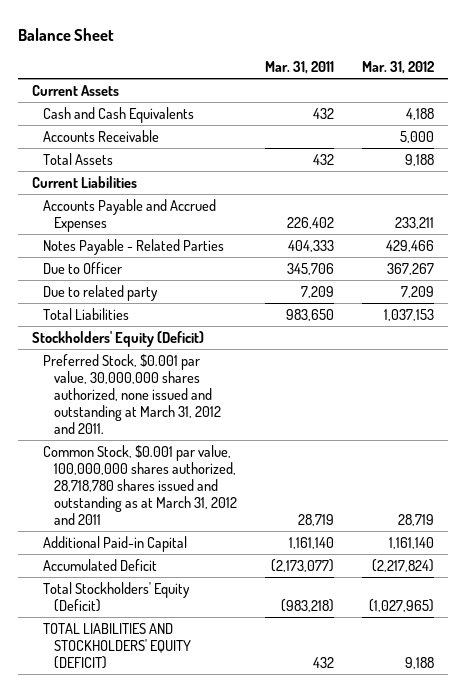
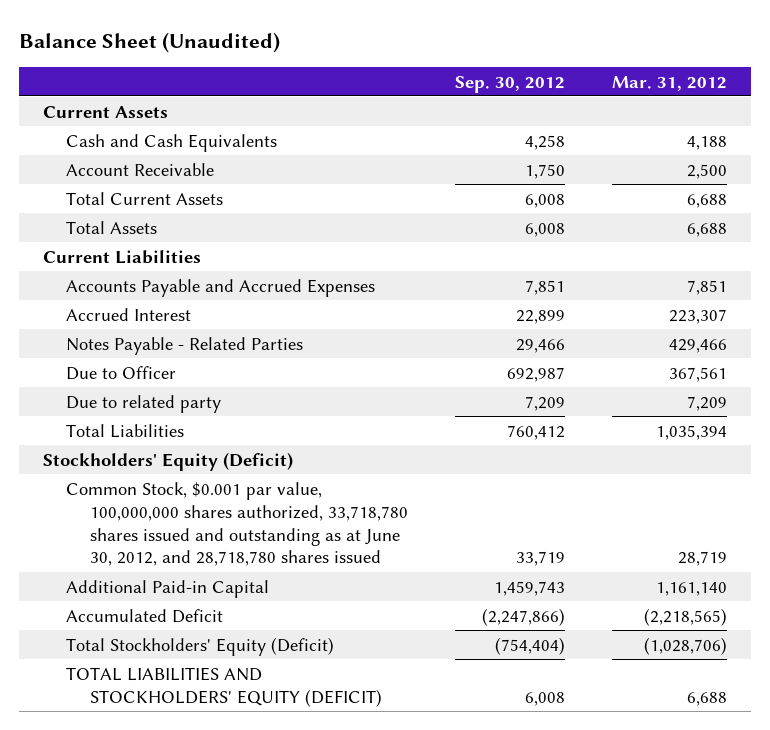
- Balance Sheet
+ Balance Sheet (Unaudited)
- | Mar. 31, 2011 | Mar. 31, 2012
+ | Sep. 30, 2012 | Mar. 31, 2012
- Accounts Receivable | | 5,000
- Total Assets | 432 | 9,188
+ Account Receivable | 1,750 | 2,500
+ Total Current Assets | 6,008 | 6,688
+ Total Assets | 6,008 | 6,688
- Accounts Payable and Accrued Expenses | 226,402 | 233,211
+ Accounts Payable and Accrued Expenses | 7,851 | 7,851
+ Accrued Interest | 22,899 | 223,307
- Due to Officer | 345,706 | 367,267
+ Due to Officer | 692,987 | 367,561
- Total Liabilities | 983,650 | 1,037,153
+ Total Liabilities | 760,412 | 1,035,394
- Preferred Stock, $0.001 par value, 30,000,000 shares authorized, none issued and outstanding at March 31, 2012 and 2011.
- Common Stock, $0.001 par value, 100,000,000 shares authorized, 28,718,780 shares issued and outstanding as at March 31, 2012 and 2011 | 28,719 | 28,719
+ Common Stock, $0.001 par value, 100,000,000 shares authorized, 33,718,780 shares issued and outstanding as at June 30, 2012, and 28,718,780 shares issued | 33,719 | 28,719
- Accumulated Deficit | (2,173,077) | (2,217,824)
- Total Stockholders' Equity (Deficit) | (983,218) | (1,027,965)
- TOTAL LIABILITIES AND STOCKHOLDERS' EQUITY (DEFICIT) | 432 | 9,188
+ Accumulated Deficit | (2,247,866) | (2,218,565)
+ Total Stockholders' Equity (Deficit) | (754,404) | (1,028,706)
+ TOTAL LIABILITIES AND STOCKHOLDERS' EQUITY (DEFICIT) | 6,008 | 6,688

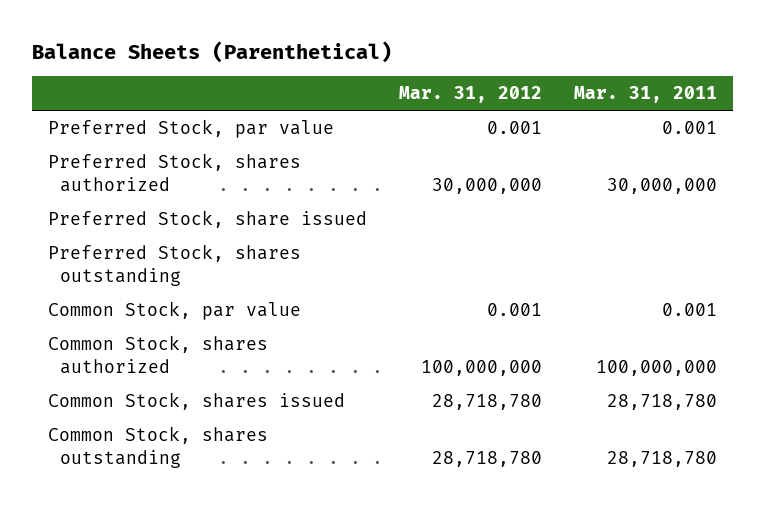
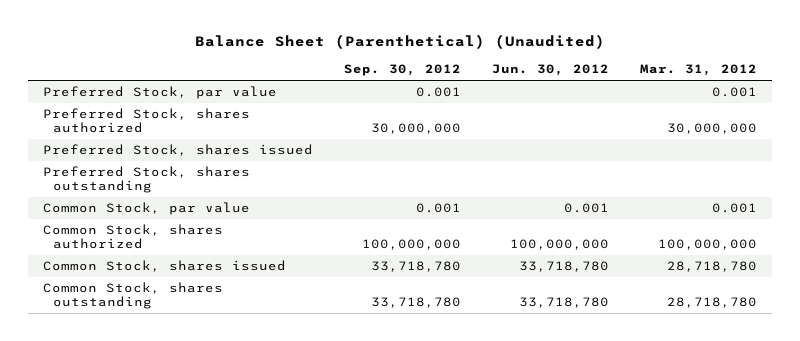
- Balance Sheets (Parenthetical)
+ Balance Sheet (Parenthetical) (Unaudited)
- | Mar. 31, 2012 | Mar. 31, 2011
+ | Sep. 30, 2012 | Jun. 30, 2012 | Mar. 31, 2012
- Preferred Stock, share issued
+ Preferred Stock, shares issued

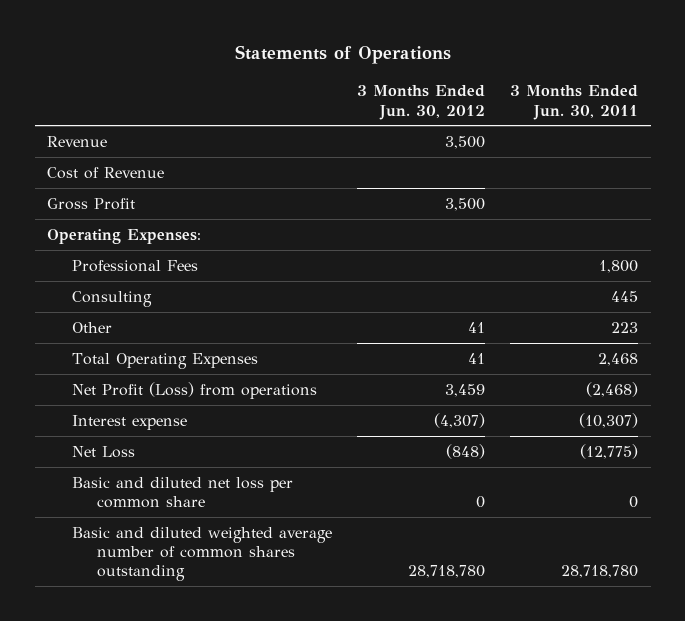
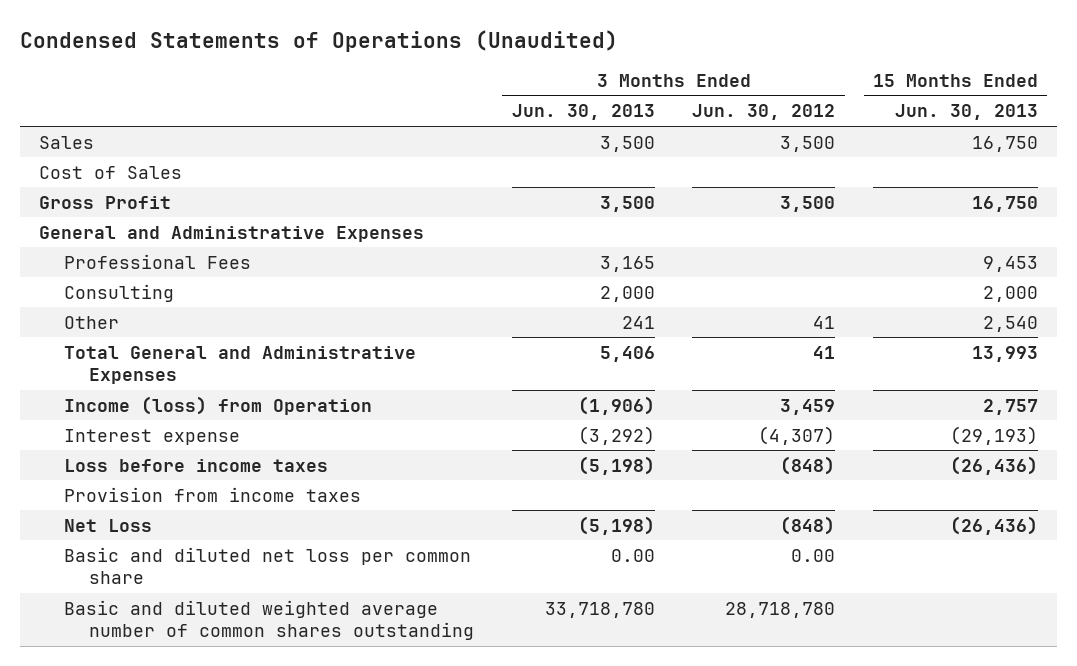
- Statements of Operations
+ Condensed Statements of Operations (Unaudited)
- | 3 Months Ended Jun. 30, 2012 | 3 Months Ended Jun. 30, 2011
+ | 3 Months Ended Jun. 30, 2013 | 3 Months Ended Jun. 30, 2012 | 15 Months Ended Jun. 30, 2013
- Revenue | 3,500 |
- Cost of Revenue
+ Sales | 3,500 | 3,500 | 16,750
+ Cost of Sales
- Operating Expenses:
+ General and Administrative Expenses
- Total Operating Expenses | 41 | 2,468
- Net Profit (Loss) from operations | 3,459 | (2,468)
+ Total General and Administrative Expenses | 5,406 | 41 | 13,993
+ Income (loss) from Operation | (1,906) | 3,459 | 2,757
+ Loss before income taxes | (5,198) | (848) | (26,436)
+ Provision from income taxes
- Basic and diluted net loss per common share | 0 | 0
+ Basic and diluted net loss per common share | 0.00 | 0.00 |

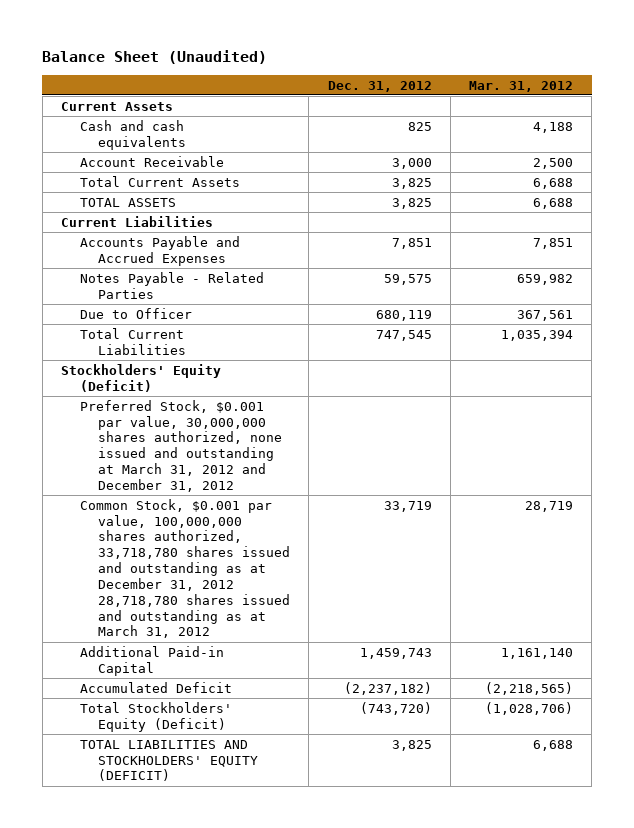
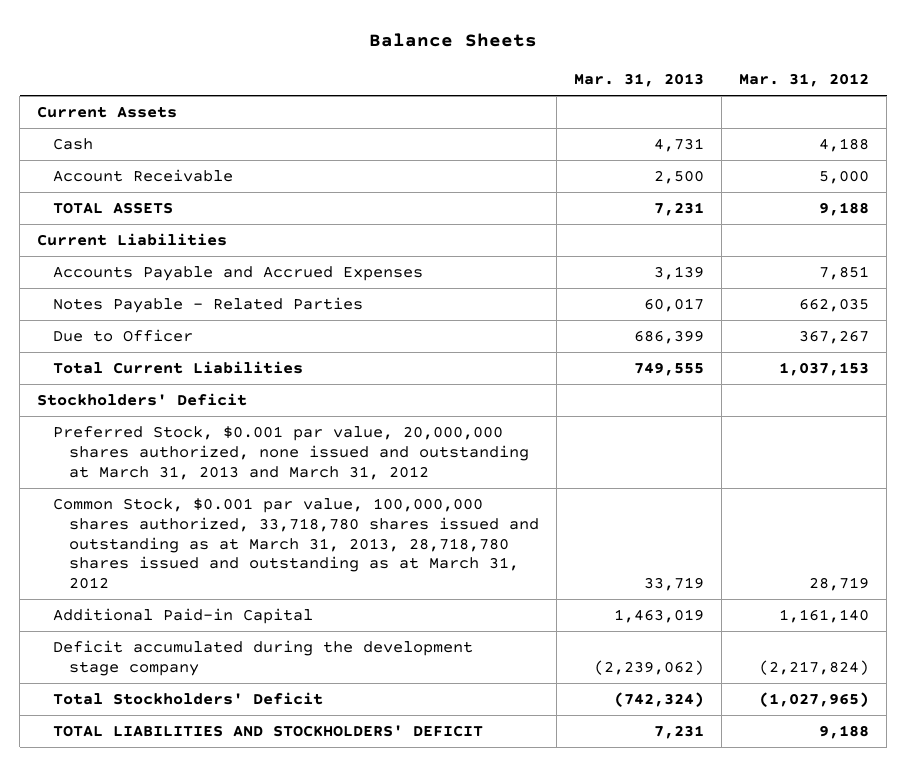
- Balance Sheet (Unaudited)
+ Balance Sheets
- | Dec. 31, 2012 | Mar. 31, 2012
+ | Mar. 31, 2013 | Mar. 31, 2012
- Cash and cash equivalents | 825 | 4,188
- Account Receivable | 3,000 | 2,500
- Total Current Assets | 3,825 | 6,688
- TOTAL ASSETS | 3,825 | 6,688
+ Cash | 4,731 | 4,188
+ Account Receivable | 2,500 | 5,000
+ TOTAL ASSETS | 7,231 | 9,188
- Notes Payable - Related Parties | 59,575 | 659,982
- Due to Officer | 680,119 | 367,561
- Total Current Liabilities | 747,545 | 1,035,394
- Stockholders' Equity (Deficit)
- Preferred Stock, $0.001 par value, 30,000,000 shares authorized, none issued and outstanding at March 31, 2012 and December 31, 2012
- Common Stock, $0.001 par value, 100,000,000 shares authorized, 33,718,780 shares issued and outstanding as at December 31, 2012 28,718,780 shares issued and outstanding as at March 31, 2012 | 33,719 | 28,719
+ Notes Payable - Related Parties | 60,017 | 662,035
+ Due to Officer | 686,399 | 367,267
+ Total Current Liabilities | 749,555 | 1,037,153
+ Stockholders' Deficit
+ Preferred Stock, $0.001 par value, 20,000,000 shares authorized, none issued and outstanding at March 31, 2013 and March 31, 2012
+ Common Stock, $0.001 par value, 100,000,000 shares authorized, 33,718,780 shares issued and outstanding as at March 31, 2013, 28,718,780 shares issued and outstanding as at March 31, 2012 | 33,719 | 28,719
- Accumulated Deficit | (2,237,182) | (2,218,565)
- Total Stockholders' Equity (Deficit) | (743,720) | (1,028,706)
- TOTAL LIABILITIES AND STOCKHOLDERS' EQUITY (DEFICIT) | 3,825 | 6,688
+ Deficit accumulated during the development stage company | (2,239,062) | (2,217,824)
+ Total Stockholders' Deficit | (742,324) | (1,027,965)
+ TOTAL LIABILITIES AND STOCKHOLDERS' DEFICIT | 7,231 | 9,188

